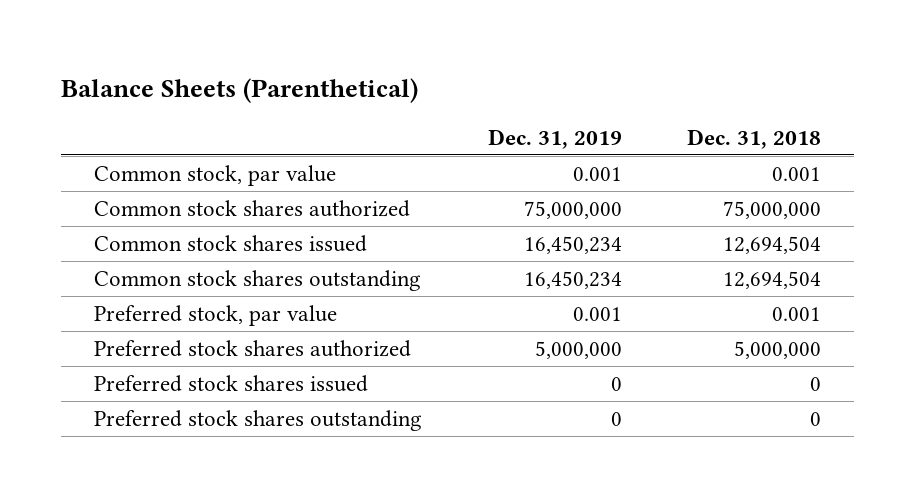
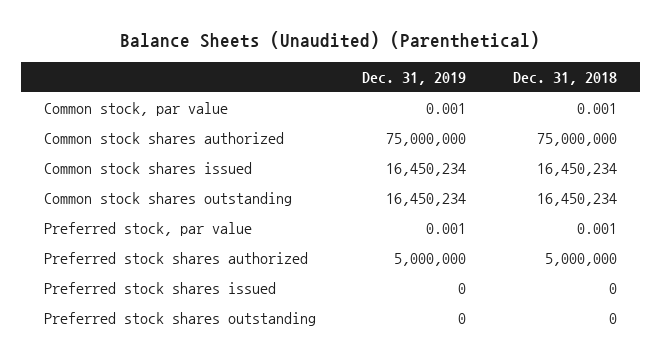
- Balance Sheets (Parenthetical)
+ Balance Sheets (Unaudited) (Parenthetical)
- Common stock shares issued | 16,450,234 | 12,694,504
- Common stock shares outstanding | 16,450,234 | 12,694,504
+ Common stock shares issued | 16,450,234 | 16,450,234
+ Common stock shares outstanding | 16,450,234 | 16,450,234

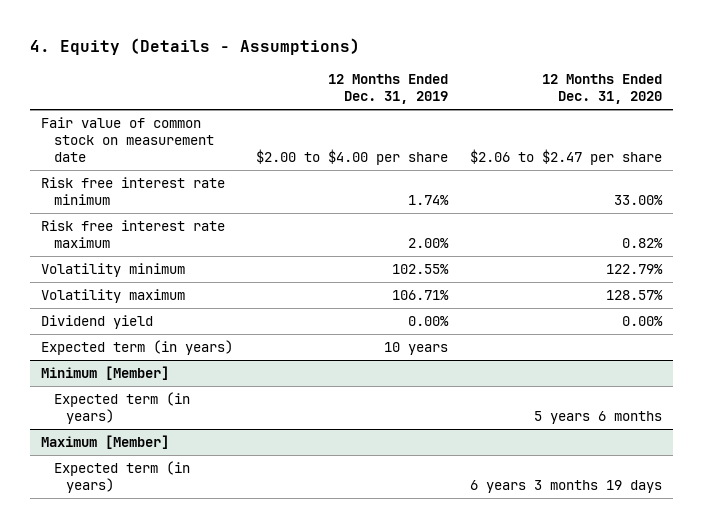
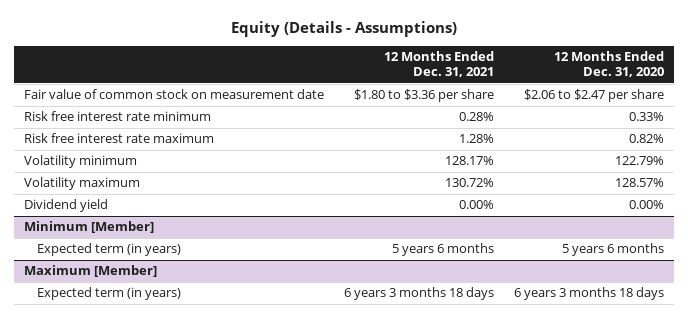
- 4. Equity (Details - Assumptions)
+ Equity (Details - Assumptions)
- | 12 Months Ended Dec. 31, 2019 | 12 Months Ended Dec. 31, 2020
+ | 12 Months Ended Dec. 31, 2021 | 12 Months Ended Dec. 31, 2020
- Risk free interest rate minimum | 1.74% | 33.00%
+ Risk free interest rate minimum | 0.28% | 0.33%
- Expected term (in years) | 10 years |
@ Maximum [Member]
- Expected term (in years) | | 6 years 3 months 19 days
+ Expected term (in years) | 6 years 3 months 18 days | 6 years 3 months 18 days

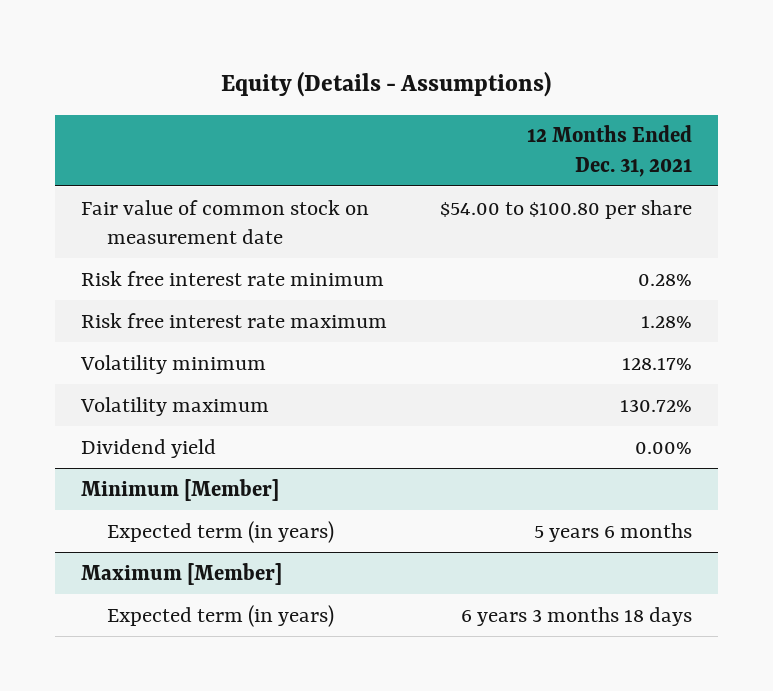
- | 12 Months Ended Dec. 31, 2021 | 12 Months Ended Dec. 31, 2020
+ | 12 Months Ended Dec. 31, 2021
- Fair value of common stock on measurement date | $1.80 to $3.36 per share | $2.06 to $2.47 per share
+ Fair value of common stock on measurement date | $54.00 to $100.80 per share

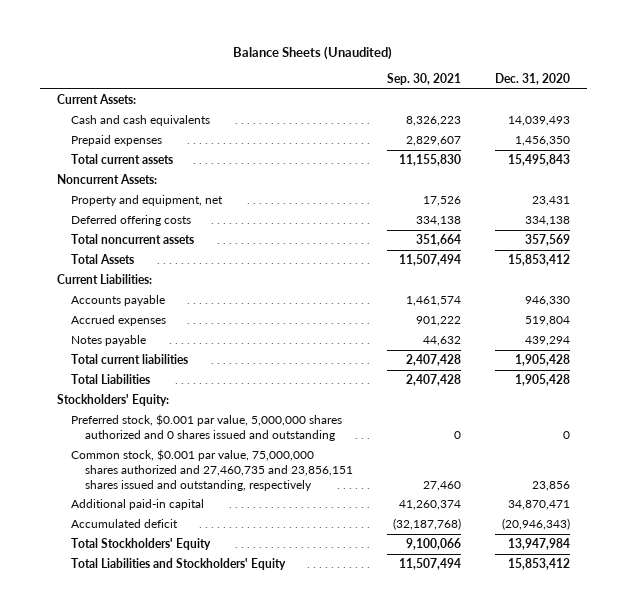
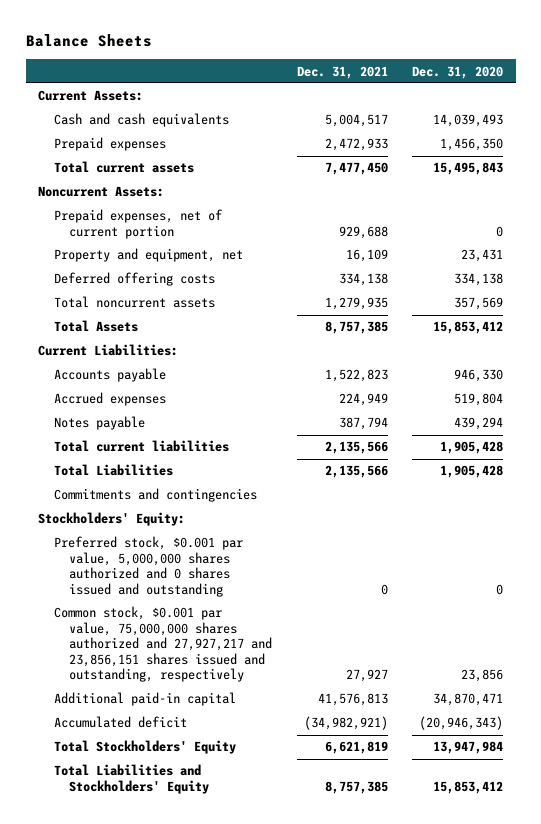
- Balance Sheets (Unaudited)
+ Balance Sheets
- | Sep. 30, 2021 | Dec. 31, 2020
+ | Dec. 31, 2021 | Dec. 31, 2020
+ Prepaid expenses, net of current portion | 929,688 | 0
+ Commitments and contingencies
- Common stock, $0.001 par value, 75,000,000 shares authorized and 27,460,735 and 23,856,151 shares issued and outstanding, respectively | 27,460 | 23,856
+ Common stock, $0.001 par value, 75,000,000 shares authorized and 27,927,217 and 23,856,151 shares issued and outstanding, respectively | 27,927 | 23,856

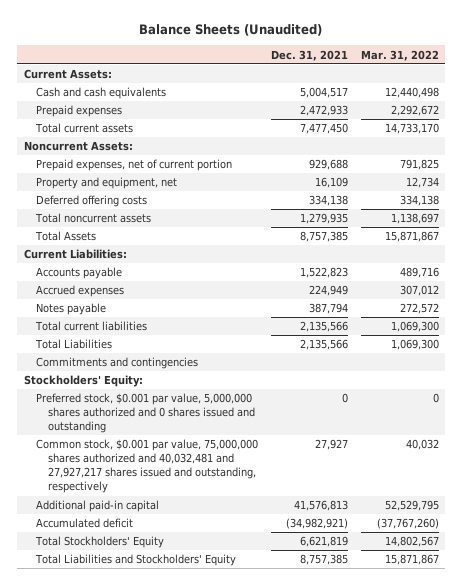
- Balance Sheets
+ Balance Sheets (Unaudited)
- | Dec. 31, 2021 | Dec. 31, 2020
+ | Dec. 31, 2021 | Mar. 31, 2022
- Common stock, $0.001 par value, 75,000,000 shares authorized and 27,927,217 and 23,856,151 shares issued and outstanding, respectively | 27,927 | 23,856
+ Common stock, $0.001 par value, 75,000,000 shares authorized and 40,032,481 and 27,927,217 shares issued and outstanding, respectively | 27,927 | 40,032

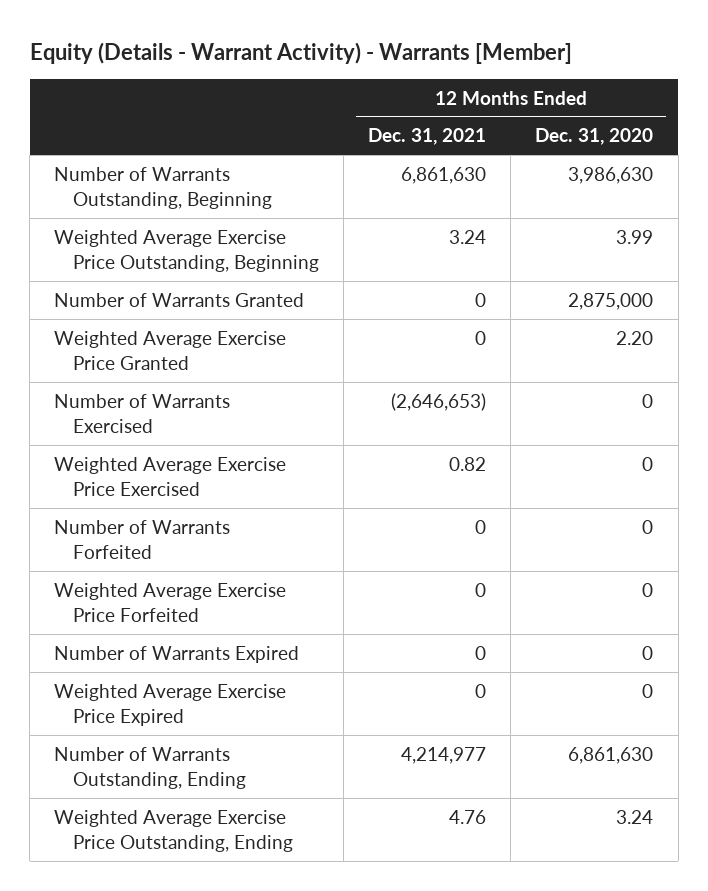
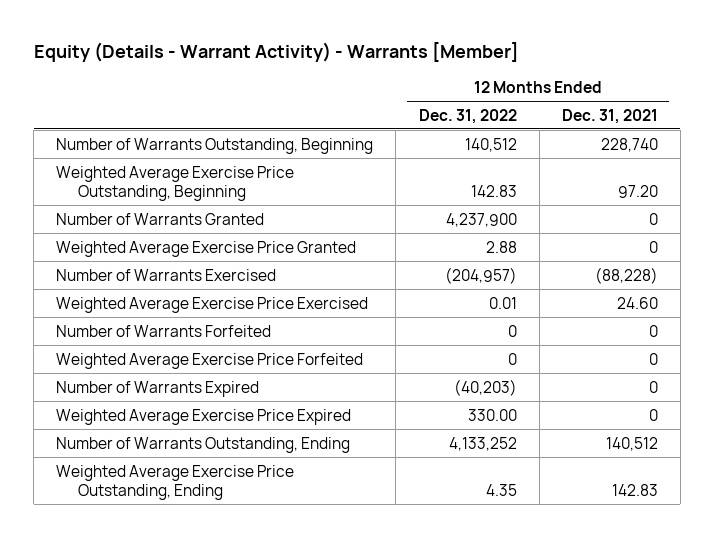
- | 12 Months Ended Dec. 31, 2021 | 12 Months Ended Dec. 31, 2020
+ | 12 Months Ended Dec. 31, 2022 | 12 Months Ended Dec. 31, 2021
- Number of Warrants Outstanding, Beginning | 6,861,630 | 3,986,630
- Weighted Average Exercise Price Outstanding, Beginning | 3.24 | 3.99
+ Number of Warrants Outstanding, Beginning | 140,512 | 228,740
+ Weighted Average Exercise Price Outstanding, Beginning | 142.83 | 97.20
- Number of Warrants Exercised | (2,646,653) | 0
- Weighted Average Exercise Price Exercised | 0.82 | 0
+ Number of Warrants Exercised | (204,957) | (88,228)
+ Weighted Average Exercise Price Exercised | 0.01 | 24.60
- Number of Warrants Outstanding, Ending | 4,214,977 | 6,861,630
- Weighted Average Exercise Price Outstanding, Ending | 4.76 | 3.24
+ Number of Warrants Outstanding, Ending | 4,133,252 | 140,512
+ Weighted Average Exercise Price Outstanding, Ending | 4.35 | 142.83

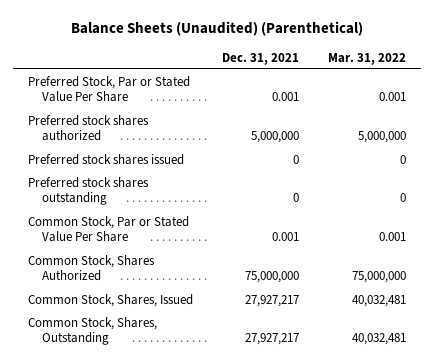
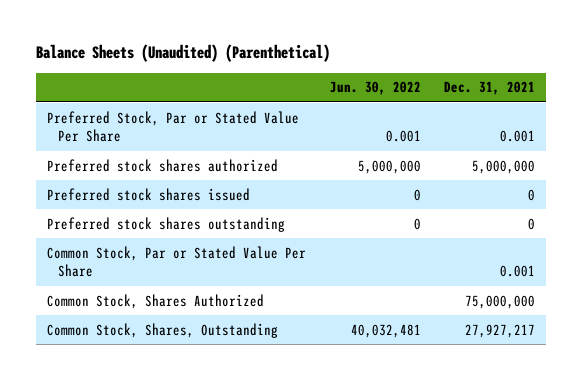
- | Dec. 31, 2021 | Mar. 31, 2022
+ | Jun. 30, 2022 | Dec. 31, 2021
- Common Stock, Shares, Issued | 27,927,217 | 40,032,481

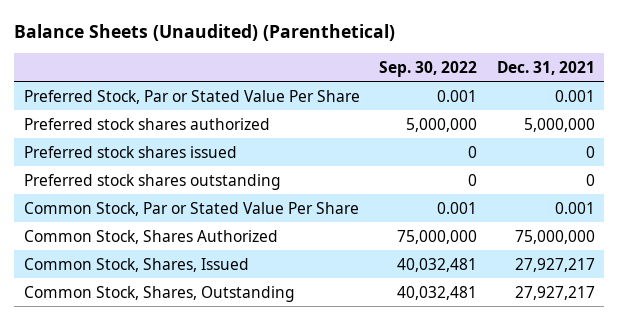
- | Jun. 30, 2022 | Dec. 31, 2021
+ | Sep. 30, 2022 | Dec. 31, 2021
+ Common Stock, Shares, Issued | 40,032,481 | 27,927,217

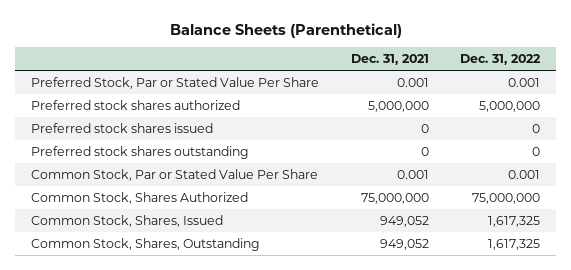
- Balance Sheets (Unaudited) (Parenthetical)
+ Balance Sheets (Parenthetical)
- | Sep. 30, 2022 | Dec. 31, 2021
+ | Dec. 31, 2021 | Dec. 31, 2022
- Common Stock, Shares, Issued | 40,032,481 | 27,927,217
- Common Stock, Shares, Outstanding | 40,032,481 | 27,927,217
+ Common Stock, Shares, Issued | 949,052 | 1,617,325
+ Common Stock, Shares, Outstanding | 949,052 | 1,617,325

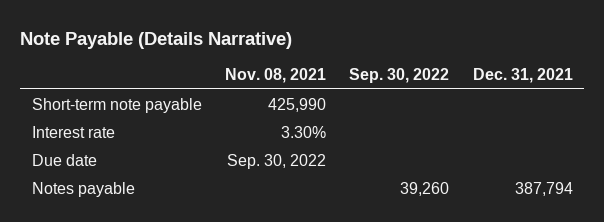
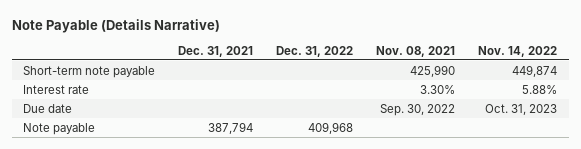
- | Nov. 08, 2021 | Sep. 30, 2022 | Dec. 31, 2021
+ | Dec. 31, 2021 | Dec. 31, 2022 | Nov. 08, 2021 | Nov. 14, 2022
- Notes payable | | 39,260 | 387,794
+ Note payable | 387,794 | 409,968 | |

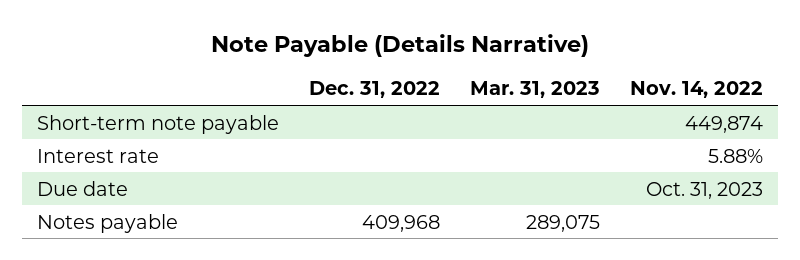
- | Dec. 31, 2021 | Dec. 31, 2022 | Nov. 08, 2021 | Nov. 14, 2022
+ | Dec. 31, 2022 | Mar. 31, 2023 | Nov. 14, 2022
- Note payable | 387,794 | 409,968 | |
+ Notes payable | 409,968 | 289,075 |

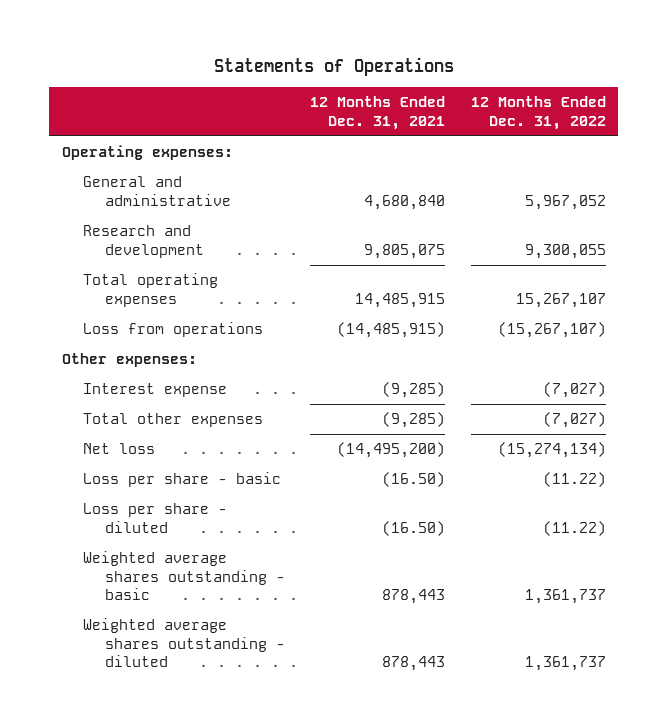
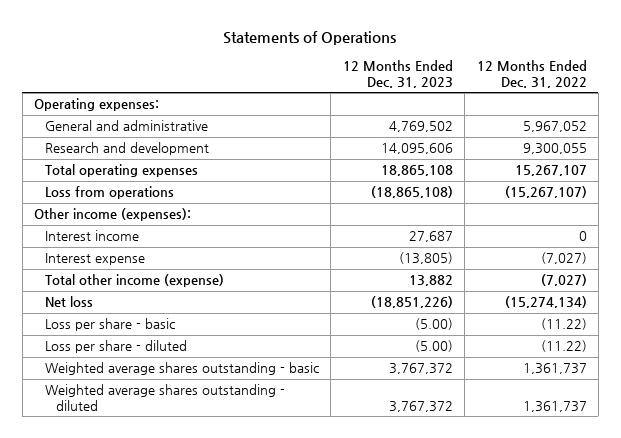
- | 12 Months Ended Dec. 31, 2021 | 12 Months Ended Dec. 31, 2022
+ | 12 Months Ended Dec. 31, 2023 | 12 Months Ended Dec. 31, 2022
- Other expenses:
+ Other income (expenses):
+ Interest income | 27,687 | 0
- Total other expenses | (9,285) | (7,027)
+ Total other income (expense) | 13,882 | (7,027)

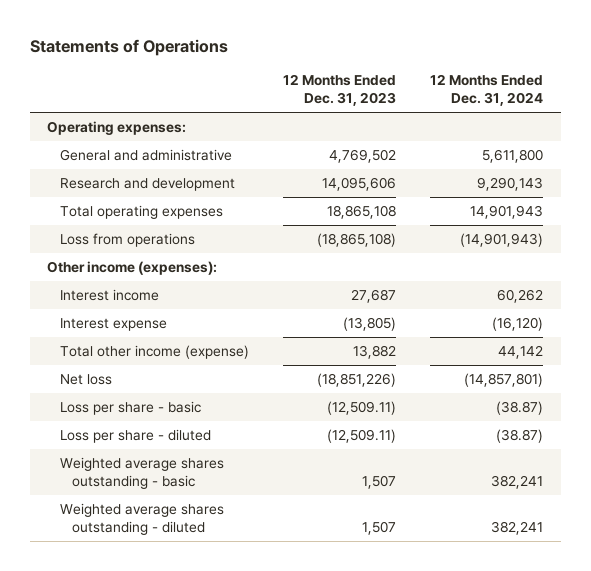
- | 12 Months Ended Dec. 31, 2023 | 12 Months Ended Dec. 31, 2022
+ | 12 Months Ended Dec. 31, 2023 | 12 Months Ended Dec. 31, 2024
- Loss per share - basic | (5.00) | (11.22)
- Loss per share - diluted | (5.00) | (11.22)
- Weighted average shares outstanding - basic | 3,767,372 | 1,361,737
- Weighted average shares outstanding - diluted | 3,767,372 | 1,361,737
+ Loss per share - basic | (12,509.11) | (38.87)
+ Loss per share - diluted | (12,509.11) | (38.87)
+ Weighted average shares outstanding - basic | 1,507 | 382,241
+ Weighted average shares outstanding - diluted | 1,507 | 382,241

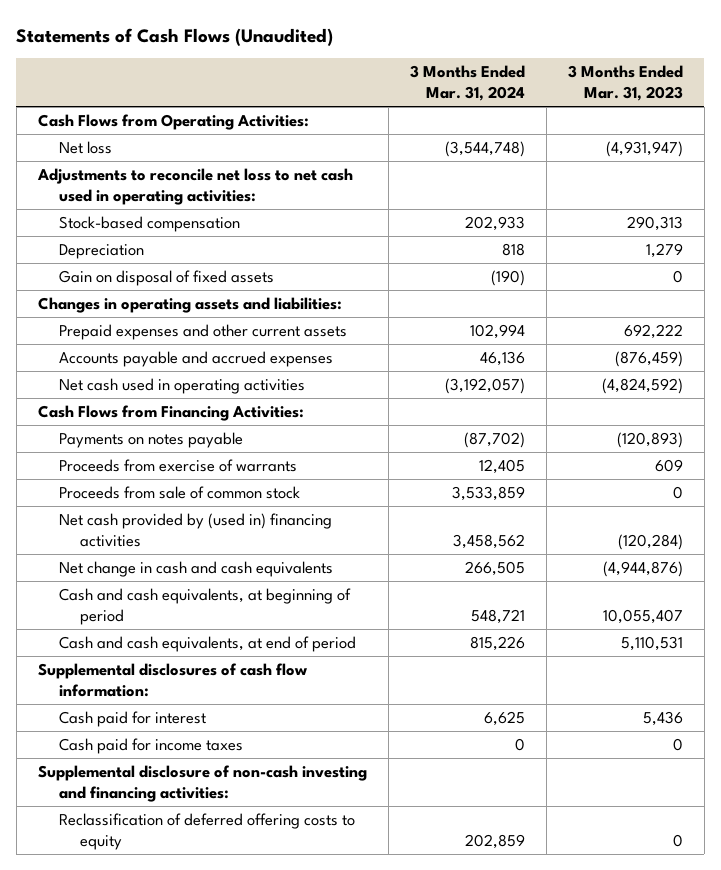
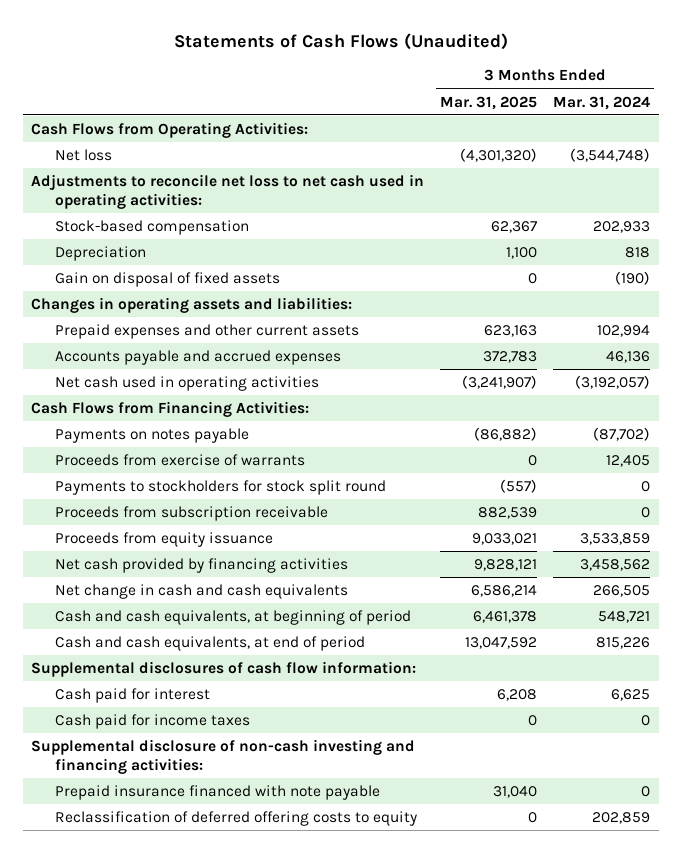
- | 3 Months Ended Mar. 31, 2024 | 3 Months Ended Mar. 31, 2023
+ | 3 Months Ended Mar. 31, 2025 | 3 Months Ended Mar. 31, 2024
- Proceeds from sale of common stock | 3,533,859 | 0
- Net cash provided by (used in) financing activities | 3,458,562 | (120,284)
+ Payments to stockholders for stock split round | (557) | 0
+ Proceeds from subscription receivable | 882,539 | 0
+ Proceeds from equity issuance | 9,033,021 | 3,533,859
+ Net cash provided by financing activities | 9,828,121 | 3,458,562
+ Prepaid insurance financed with note payable | 31,040 | 0

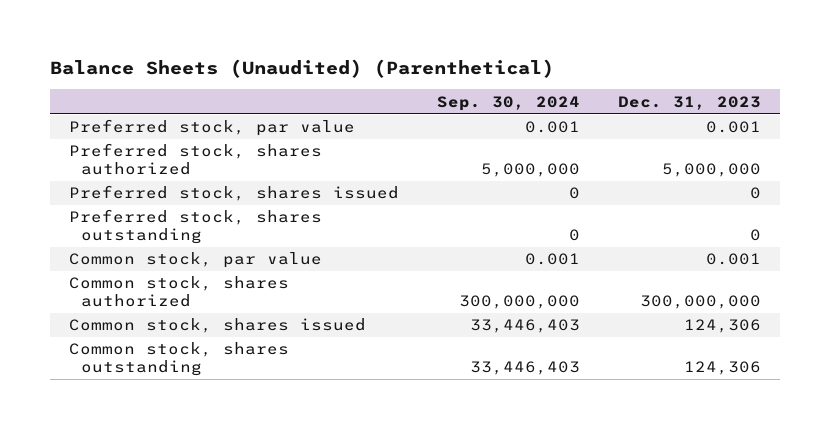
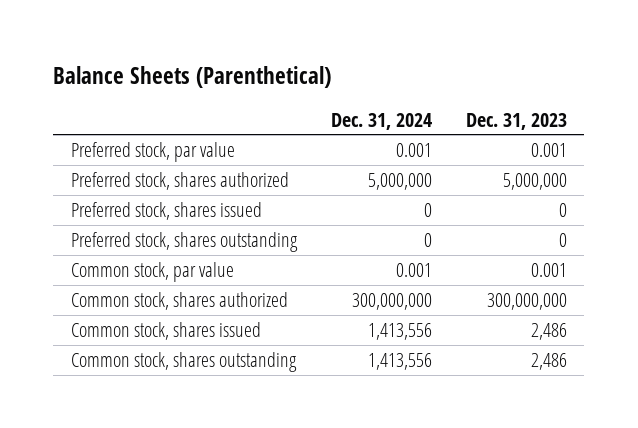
- Balance Sheets (Unaudited) (Parenthetical)
+ Balance Sheets (Parenthetical)
- | Sep. 30, 2024 | Dec. 31, 2023
+ | Dec. 31, 2024 | Dec. 31, 2023
- Common stock, shares issued | 33,446,403 | 124,306
- Common stock, shares outstanding | 33,446,403 | 124,306
+ Common stock, shares issued | 1,413,556 | 2,486
+ Common stock, shares outstanding | 1,413,556 | 2,486

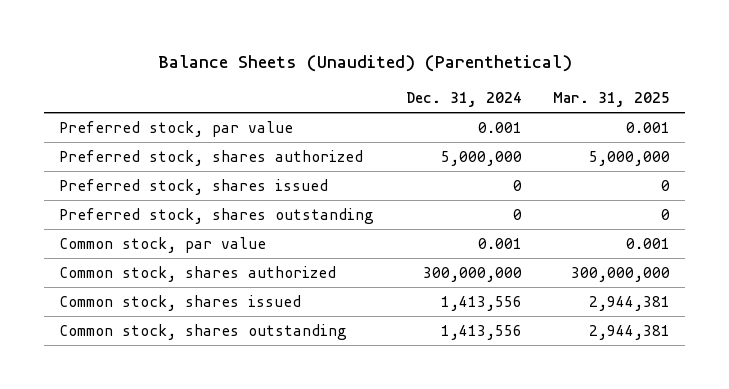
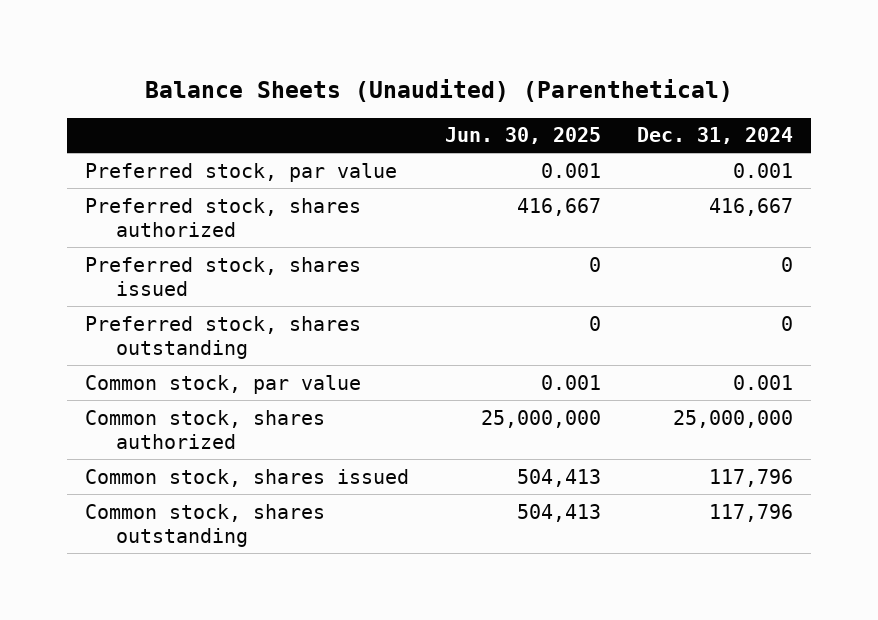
- | Dec. 31, 2024 | Mar. 31, 2025
+ | Jun. 30, 2025 | Dec. 31, 2024
- Preferred stock, shares authorized | 5,000,000 | 5,000,000
+ Preferred stock, shares authorized | 416,667 | 416,667
- Common stock, shares authorized | 300,000,000 | 300,000,000
- Common stock, shares issued | 1,413,556 | 2,944,381
- Common stock, shares outstanding | 1,413,556 | 2,944,381
+ Common stock, shares authorized | 25,000,000 | 25,000,000
+ Common stock, shares issued | 504,413 | 117,796
+ Common stock, shares outstanding | 504,413 | 117,796

